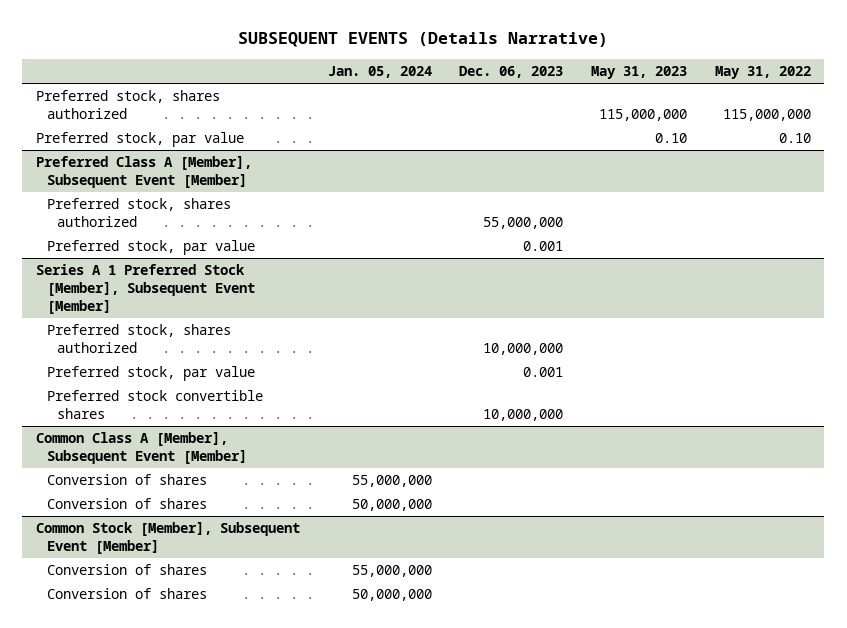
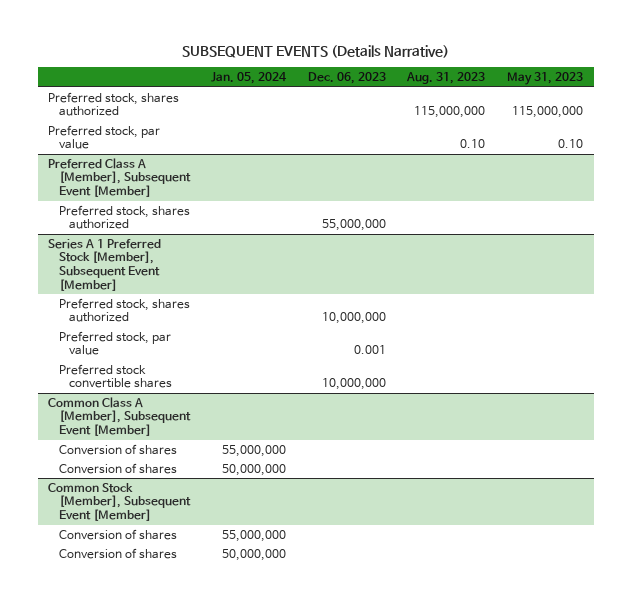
- | Jan. 05, 2024 | Dec. 06, 2023 | May 31, 2023 | May 31, 2022
+ | Jan. 05, 2024 | Dec. 06, 2023 | Aug. 31, 2023 | May 31, 2023
@ Preferred Class A [Member], Subsequent Event [Member]
- Preferred stock, par value | | 0.001 | |

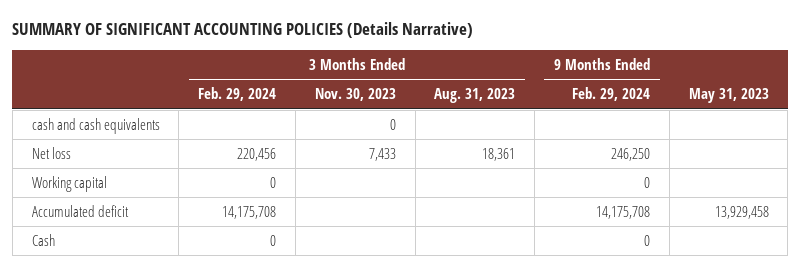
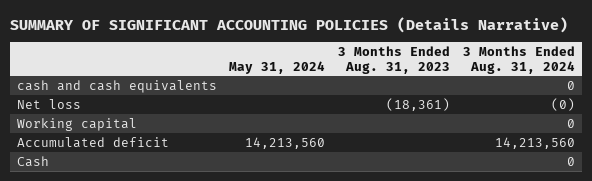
- | 3 Months Ended Feb. 29, 2024 | 3 Months Ended Nov. 30, 2023 | 3 Months Ended Aug. 31, 2023 | 9 Months Ended Feb. 29, 2024 | May 31, 2023
+ | May 31, 2024 | 3 Months Ended Aug. 31, 2023 | 3 Months Ended Aug. 31, 2024
- Net loss | 220,456 | 7,433 | 18,361 | 246,250 |
+ Net loss | | (18,361) | (0)

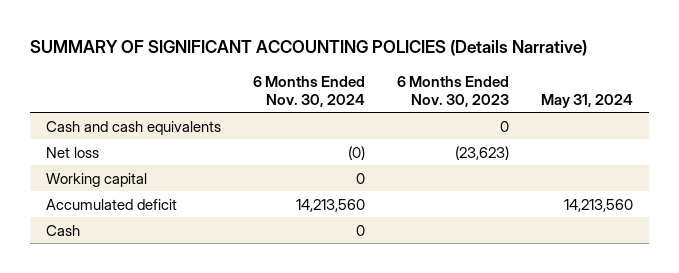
- | May 31, 2024 | 3 Months Ended Aug. 31, 2023 | 3 Months Ended Aug. 31, 2024
+ | 6 Months Ended Nov. 30, 2024 | 6 Months Ended Nov. 30, 2023 | May 31, 2024
- cash and cash equivalents | | | 0
+ Cash and cash equivalents | | 0 |

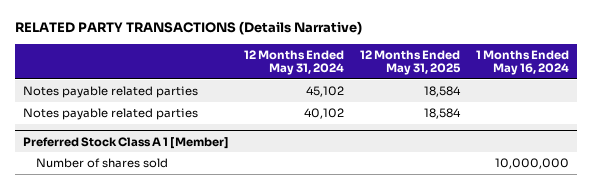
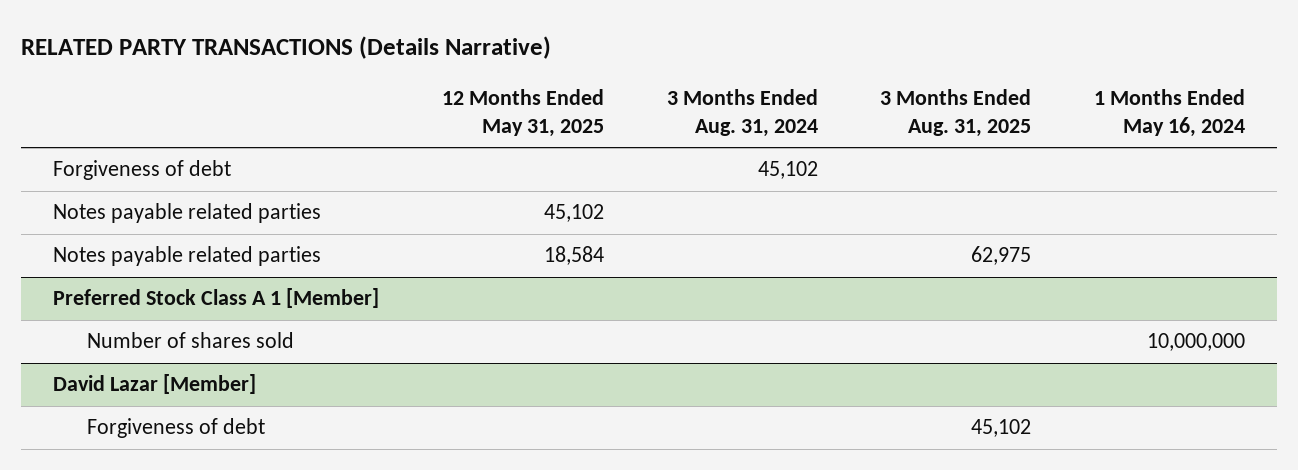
- | 12 Months Ended May 31, 2024 | 12 Months Ended May 31, 2025 | 1 Months Ended May 16, 2024
+ | 12 Months Ended May 31, 2025 | 3 Months Ended Aug. 31, 2024 | 3 Months Ended Aug. 31, 2025 | 1 Months Ended May 16, 2024
- Notes payable related parties | 45,102 | 18,584 |
+ Forgiveness of debt | | 45,102 | |
+ Notes payable related parties | 45,102 | | |
+ David Lazar [Member]
+ Forgiveness of debt | | | 45,102 |

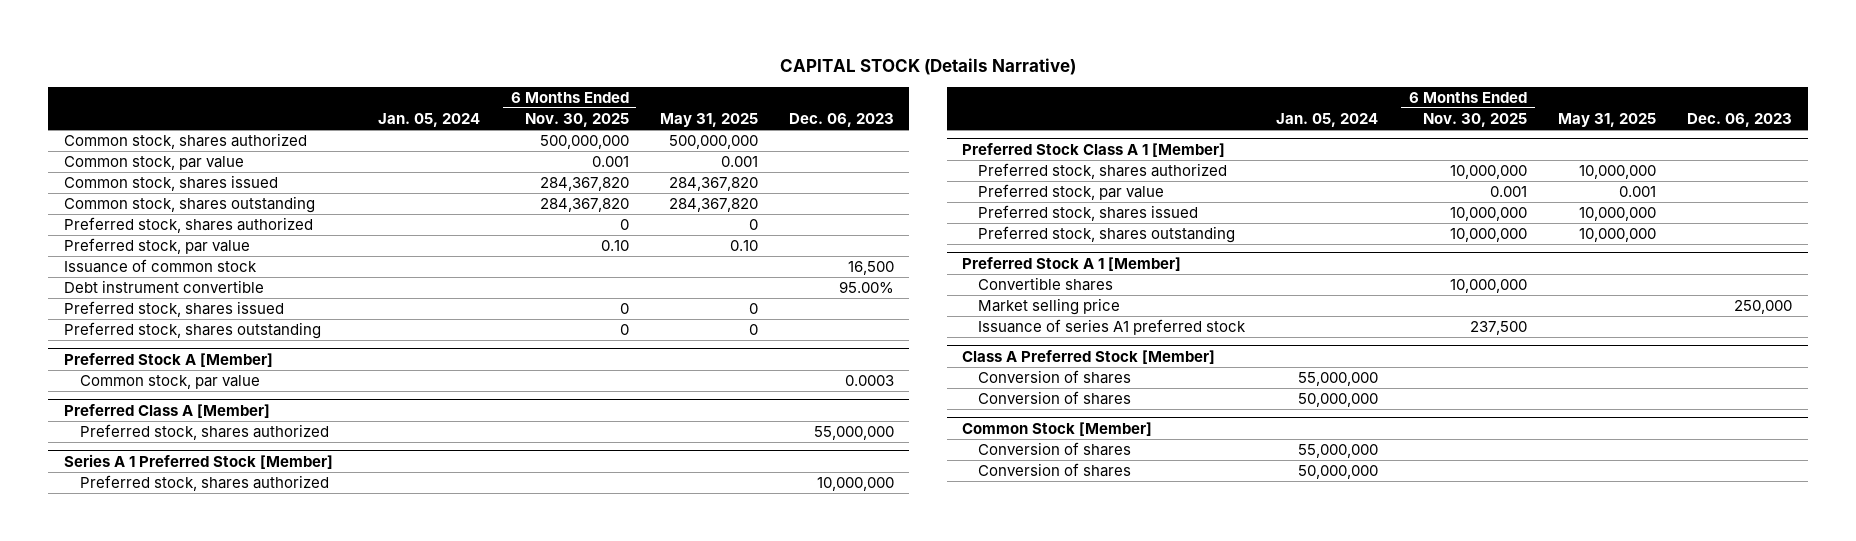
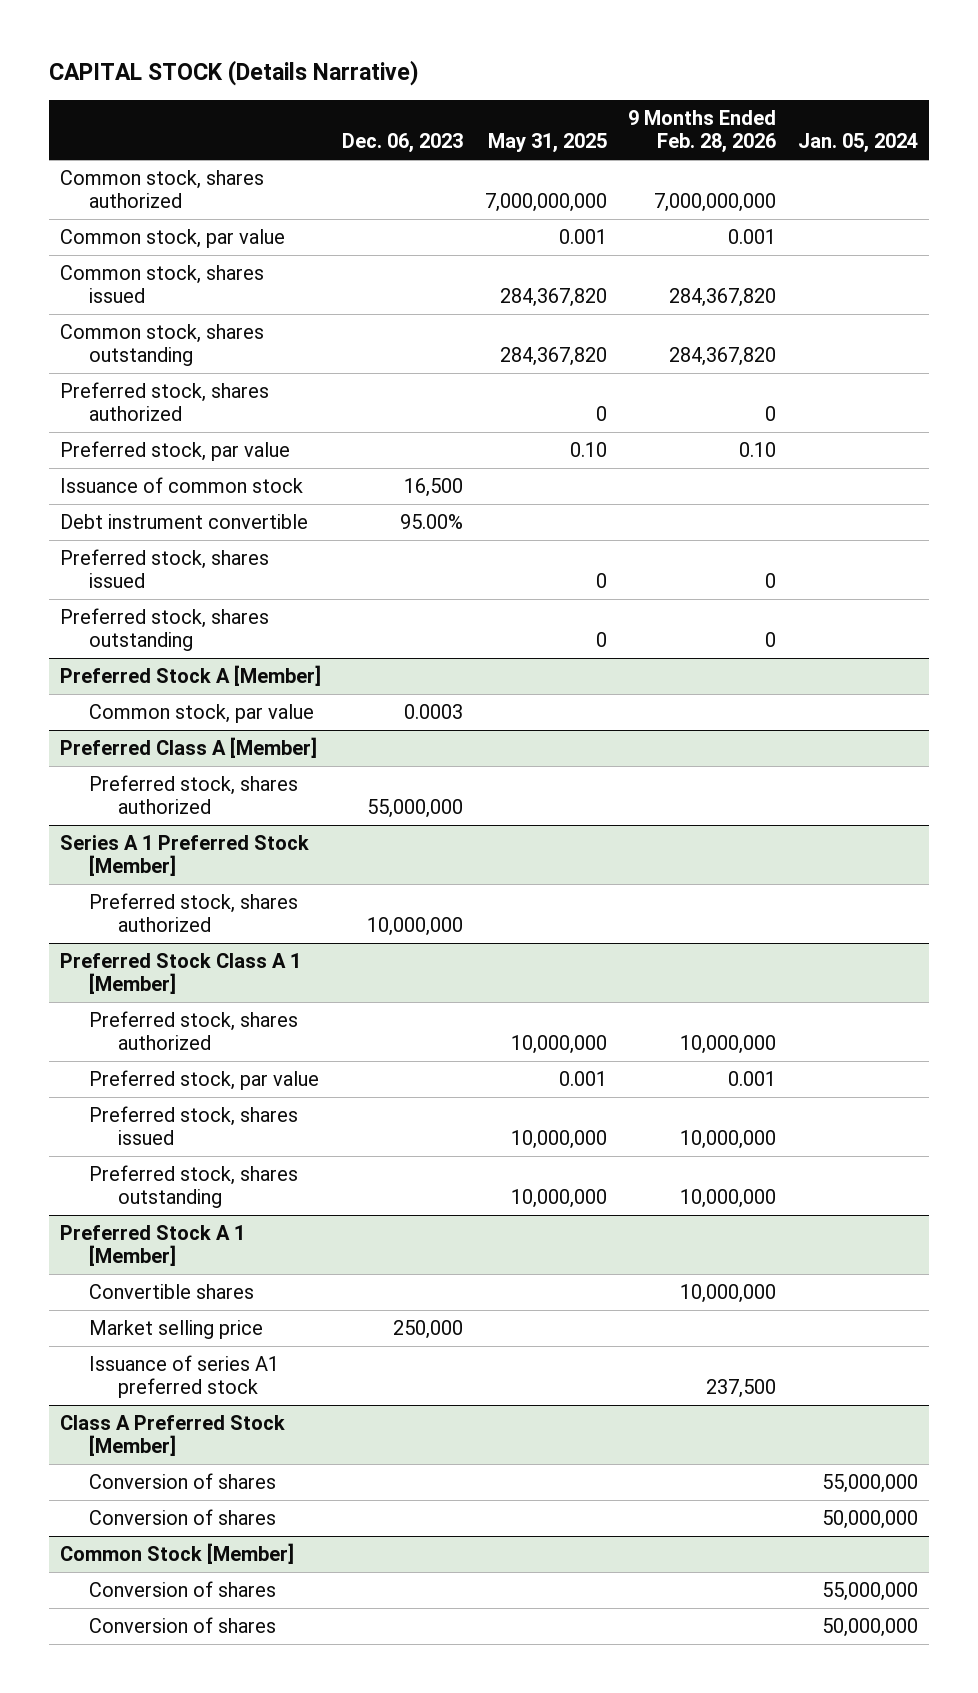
- | Jan. 05, 2024 | 6 Months Ended Nov. 30, 2025 | May 31, 2025 | Dec. 06, 2023
+ | Dec. 06, 2023 | May 31, 2025 | 9 Months Ended Feb. 28, 2026 | Jan. 05, 2024
- Common stock, shares authorized | | 500,000,000 | 500,000,000 |
+ Common stock, shares authorized | | 7,000,000,000 | 7,000,000,000 |

